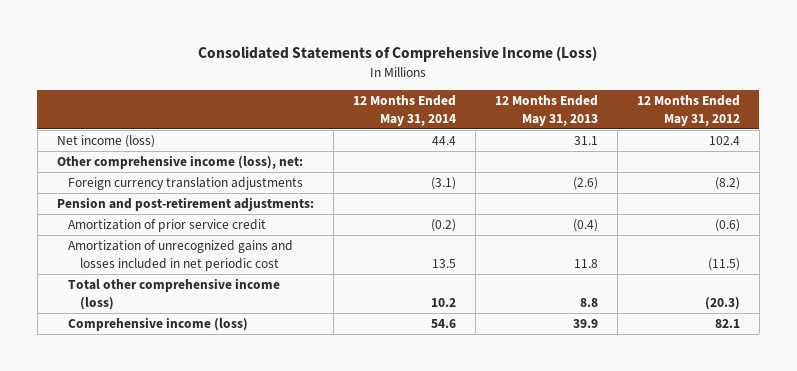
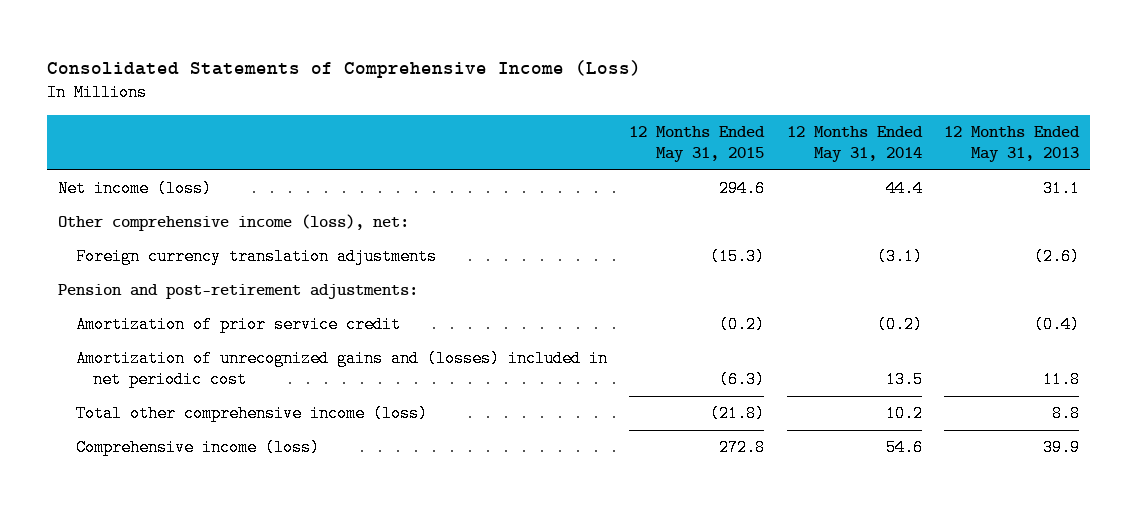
- | 12 Months Ended May 31, 2014 | 12 Months Ended May 31, 2013 | 12 Months Ended May 31, 2012
+ | 12 Months Ended May 31, 2015 | 12 Months Ended May 31, 2014 | 12 Months Ended May 31, 2013
- Amortization of unrecognized gains and losses included in net periodic cost | 13.5 | 11.8 | (11.5)
+ Amortization of unrecognized gains and (losses) included in net periodic cost | (6.3) | 13.5 | 11.8

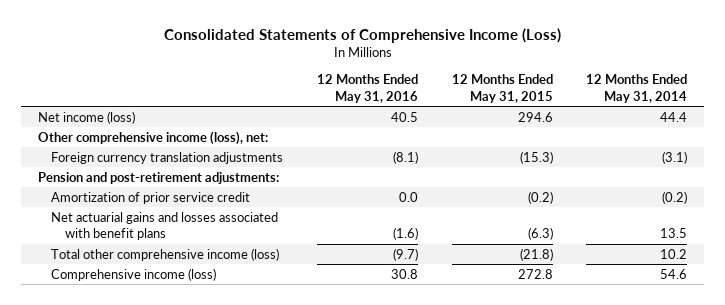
- | 12 Months Ended May 31, 2015 | 12 Months Ended May 31, 2014 | 12 Months Ended May 31, 2013
+ | 12 Months Ended May 31, 2016 | 12 Months Ended May 31, 2015 | 12 Months Ended May 31, 2014
- Amortization of unrecognized gains and (losses) included in net periodic cost | (6.3) | 13.5 | 11.8
+ Net actuarial gains and losses associated with benefit plans | (1.6) | (6.3) | 13.5

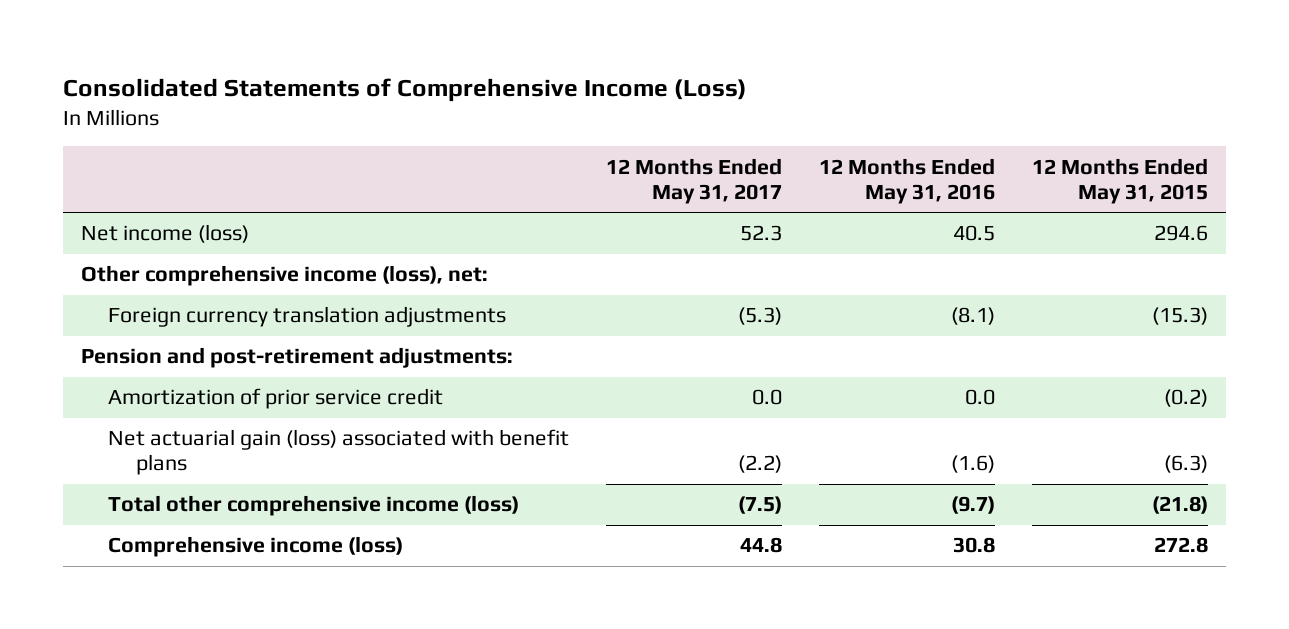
- | 12 Months Ended May 31, 2016 | 12 Months Ended May 31, 2015 | 12 Months Ended May 31, 2014
+ | 12 Months Ended May 31, 2017 | 12 Months Ended May 31, 2016 | 12 Months Ended May 31, 2015
- Net actuarial gains and losses associated with benefit plans | (1.6) | (6.3) | 13.5
+ Net actuarial gain (loss) associated with benefit plans | (2.2) | (1.6) | (6.3)

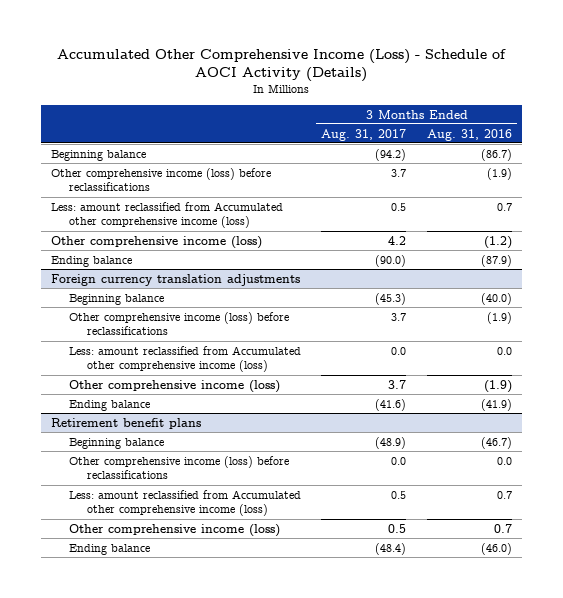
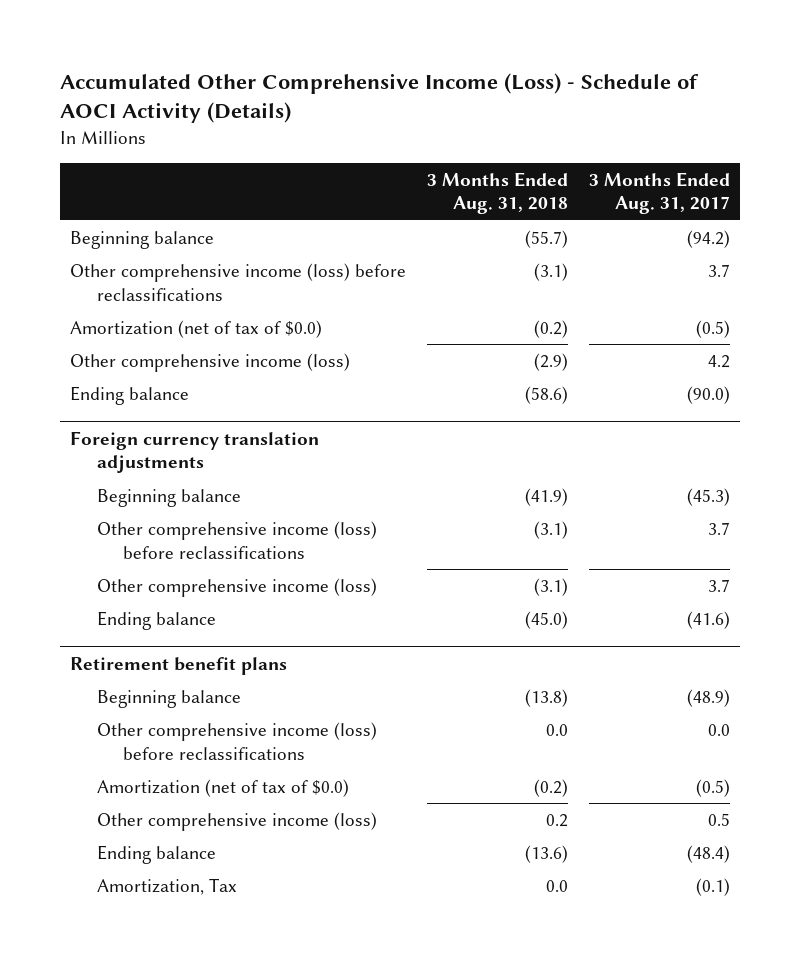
- | 3 Months Ended Aug. 31, 2017 | 3 Months Ended Aug. 31, 2016
+ | 3 Months Ended Aug. 31, 2018 | 3 Months Ended Aug. 31, 2017
- Less: amount reclassified from Accumulated other comprehensive income (loss) | 0.5 | 0.7
+ Amortization (net of tax of $0.0) | (0.2) | (0.5)
@ Foreign currency translation adjustments
- Less: amount reclassified from Accumulated other comprehensive income (loss) | 0.0 | 0.0
@ Retirement benefit plans
- Less: amount reclassified from Accumulated other comprehensive income (loss) | 0.5 | 0.7
+ Amortization (net of tax of $0.0) | (0.2) | (0.5)
+ Amortization, Tax | 0.0 | (0.1)

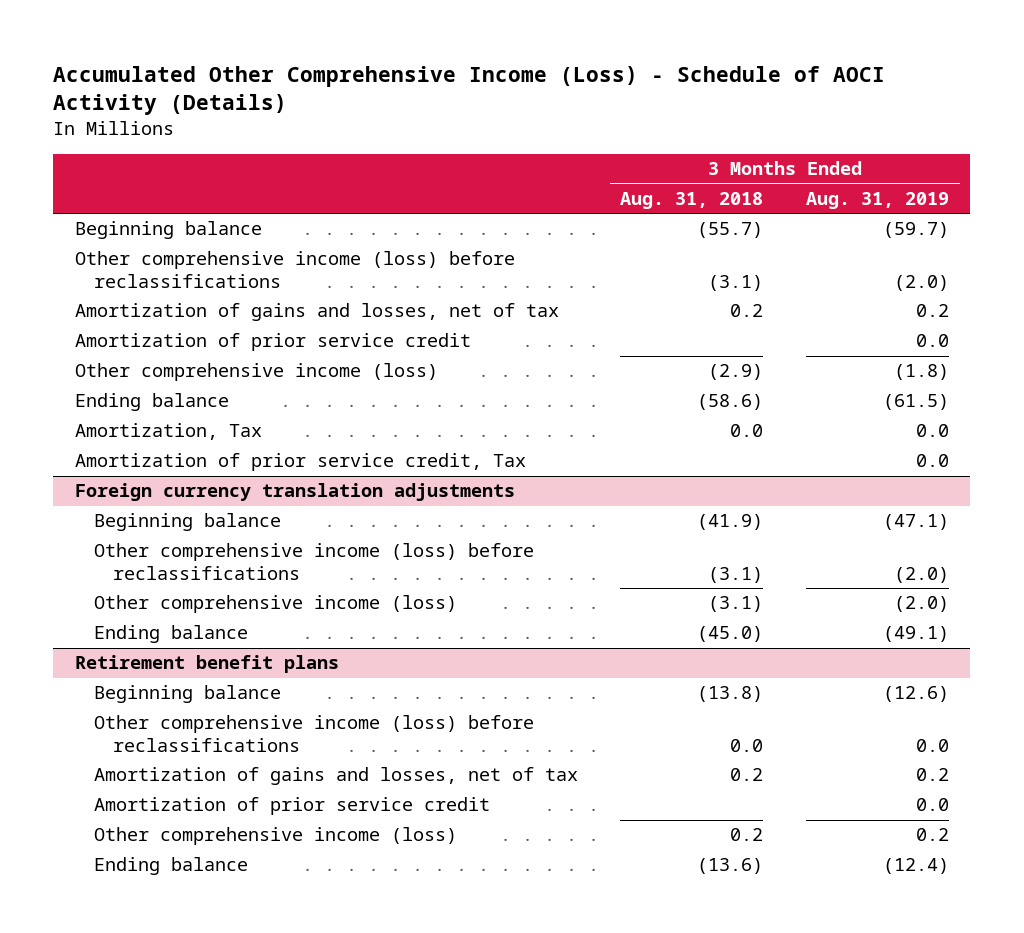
- | 3 Months Ended Aug. 31, 2018 | 3 Months Ended Aug. 31, 2017
+ | 3 Months Ended Aug. 31, 2018 | 3 Months Ended Aug. 31, 2019
- Amortization (net of tax of $0.0) | (0.2) | (0.5)
+ Amortization of gains and losses, net of tax | 0.2 | 0.2
+ Amortization of prior service credit | | 0.0
+ Amortization, Tax | 0.0 | 0.0
+ Amortization of prior service credit, Tax | | 0.0
@ Retirement benefit plans
- Amortization (net of tax of $0.0) | (0.2) | (0.5)
+ Amortization of gains and losses, net of tax | 0.2 | 0.2
+ Amortization of prior service credit | | 0.0
- Amortization, Tax | 0.0 | (0.1)

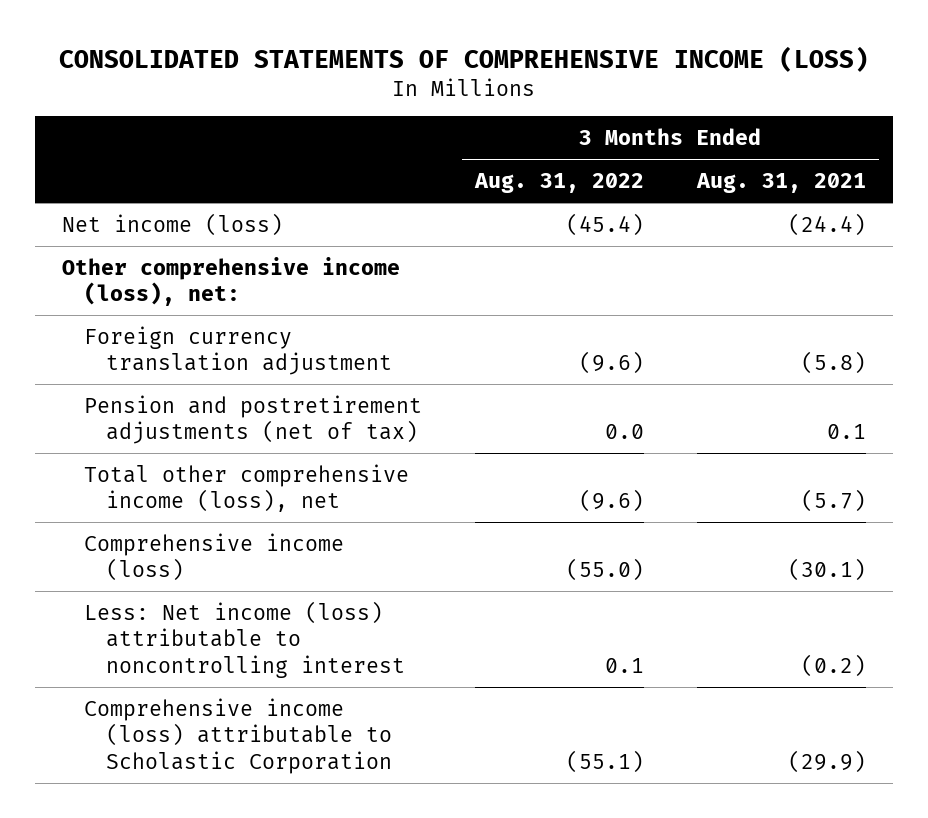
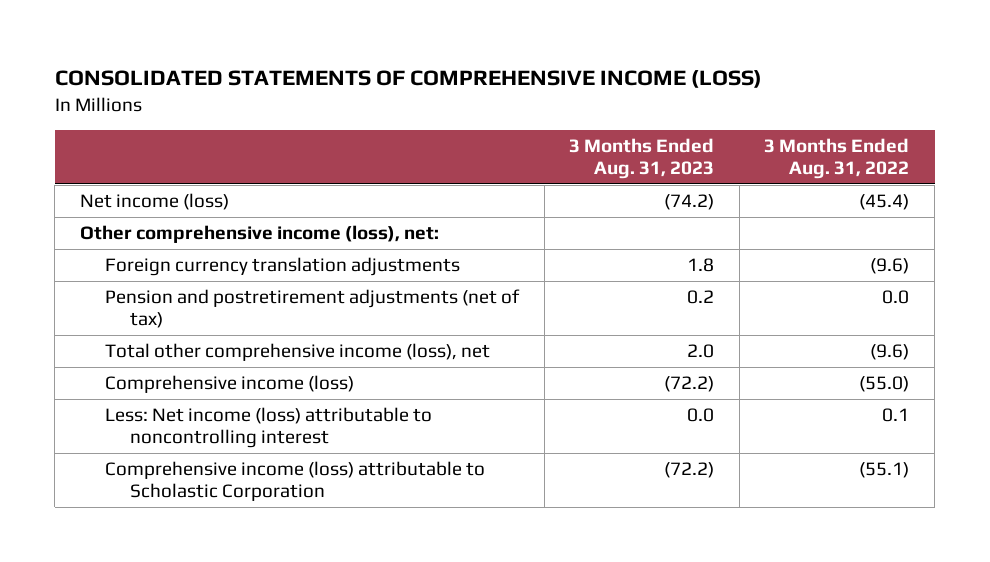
- | 3 Months Ended Aug. 31, 2022 | 3 Months Ended Aug. 31, 2021
+ | 3 Months Ended Aug. 31, 2023 | 3 Months Ended Aug. 31, 2022
- Foreign currency translation adjustment | (9.6) | (5.8)
+ Foreign currency translation adjustments | 1.8 | (9.6)

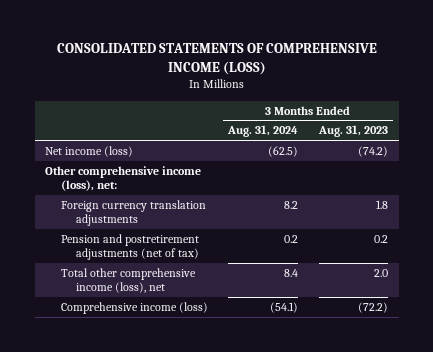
- | 3 Months Ended Aug. 31, 2023 | 3 Months Ended Aug. 31, 2022
+ | 3 Months Ended Aug. 31, 2024 | 3 Months Ended Aug. 31, 2023
- Less: Net income (loss) attributable to noncontrolling interest | 0.0 | 0.1
- Comprehensive income (loss) attributable to Scholastic Corporation | (72.2) | (55.1)

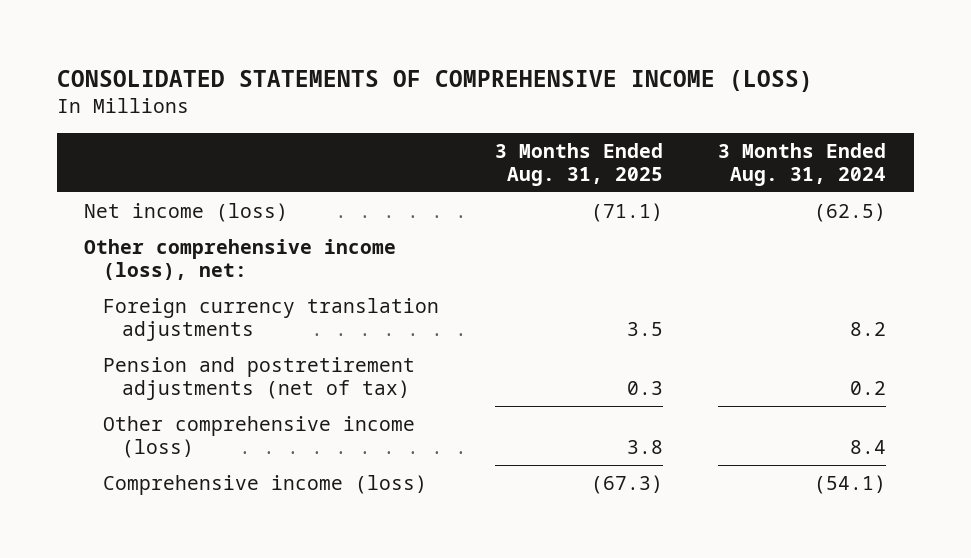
- | 3 Months Ended Aug. 31, 2024 | 3 Months Ended Aug. 31, 2023
+ | 3 Months Ended Aug. 31, 2025 | 3 Months Ended Aug. 31, 2024
- Total other comprehensive income (loss), net | 8.4 | 2.0
+ Other comprehensive income (loss) | 3.8 | 8.4

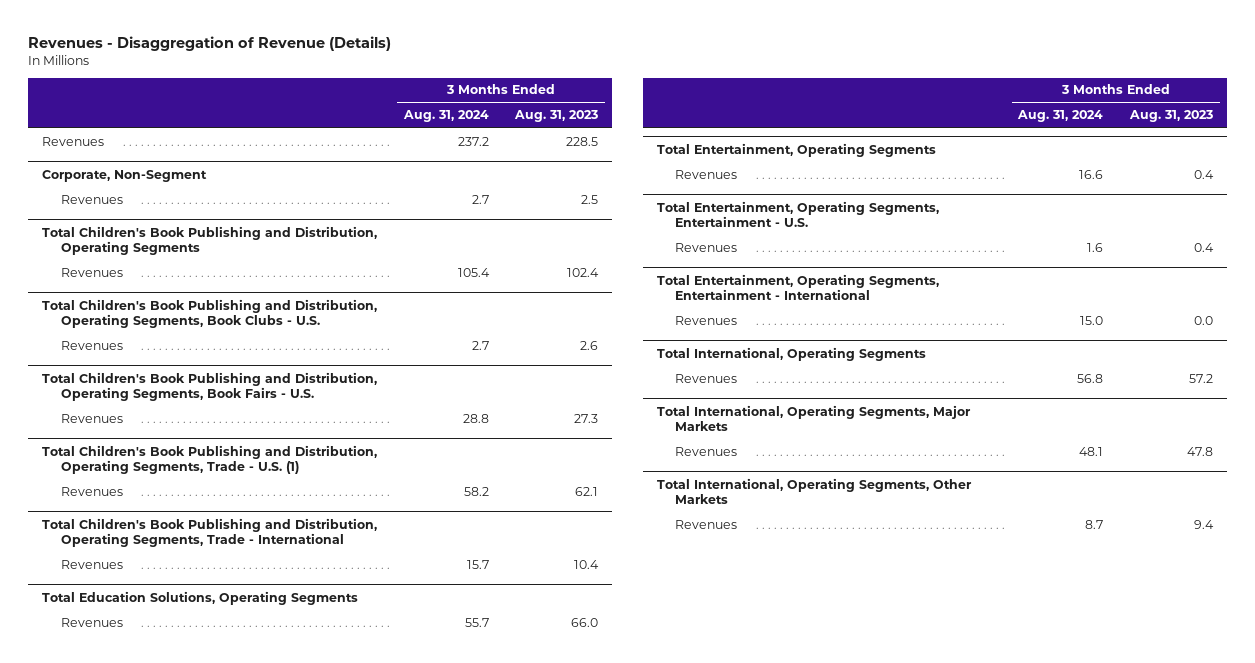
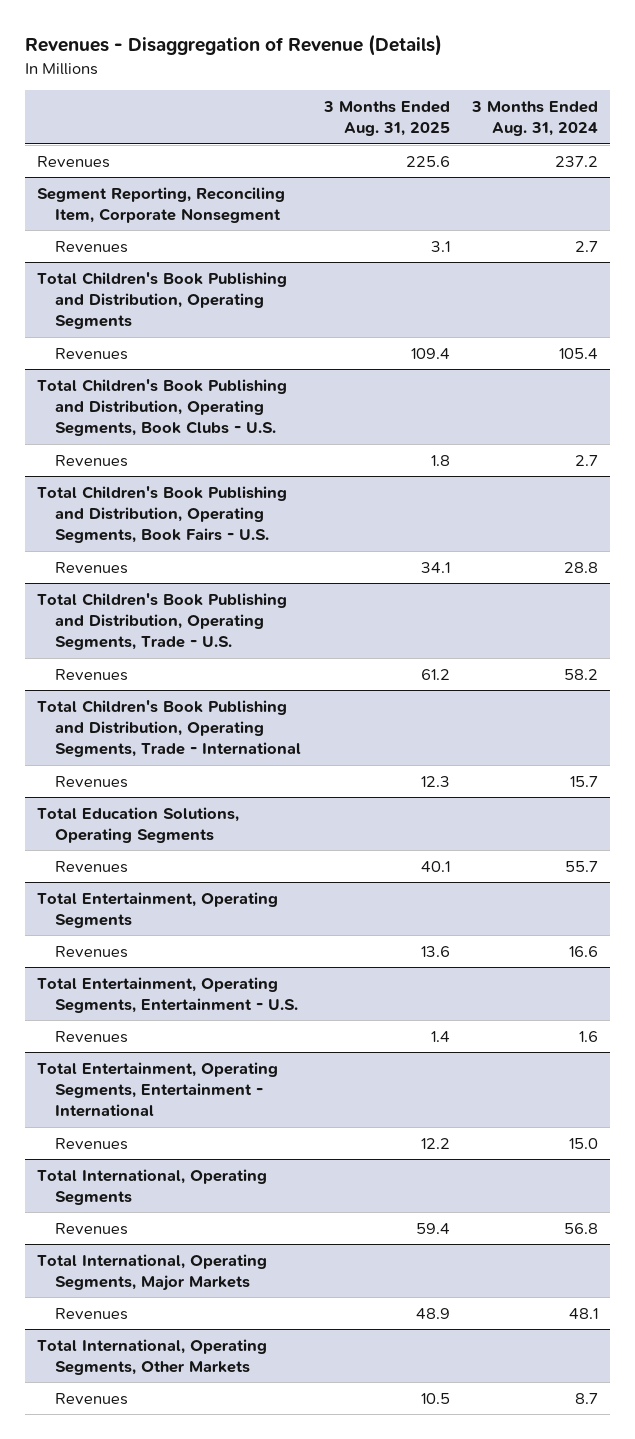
- | 3 Months Ended Aug. 31, 2024 | 3 Months Ended Aug. 31, 2023
+ | 3 Months Ended Aug. 31, 2025 | 3 Months Ended Aug. 31, 2024
- Corporate, Non-Segment
+ Segment Reporting, Reconciling Item, Corporate Nonsegment
- Total Children's Book Publishing and Distribution, Operating Segments, Trade - U.S. (1)
+ Total Children's Book Publishing and Distribution, Operating Segments, Trade - U.S.

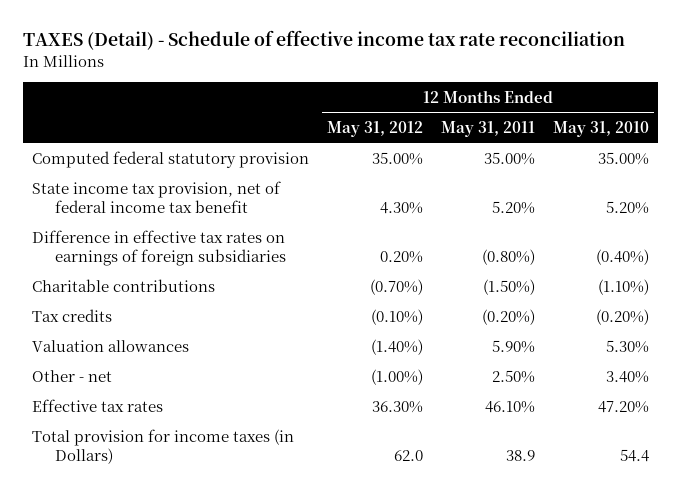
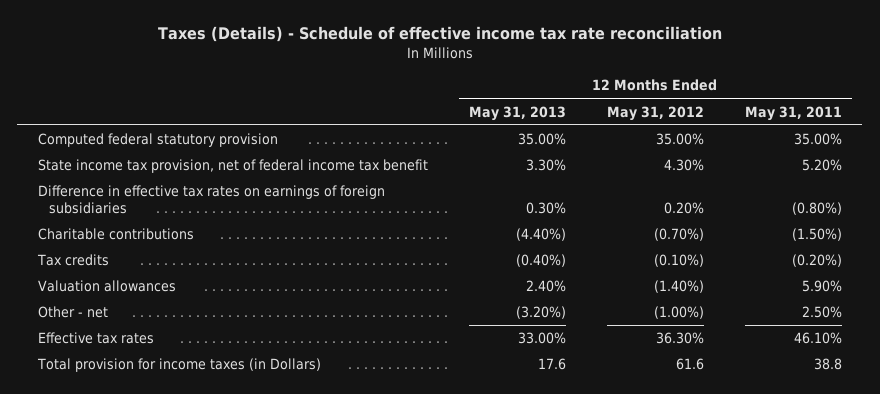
- TAXES (Detail) - Schedule of effective income tax rate reconciliation
+ Taxes (Details) - Schedule of effective income tax rate reconciliation
- | 12 Months Ended May 31, 2012 | 12 Months Ended May 31, 2011 | 12 Months Ended May 31, 2010
+ | 12 Months Ended May 31, 2013 | 12 Months Ended May 31, 2012 | 12 Months Ended May 31, 2011
- Total provision for income taxes (in Dollars) | 62.0 | 38.9 | 54.4
+ Total provision for income taxes (in Dollars) | 17.6 | 61.6 | 38.8

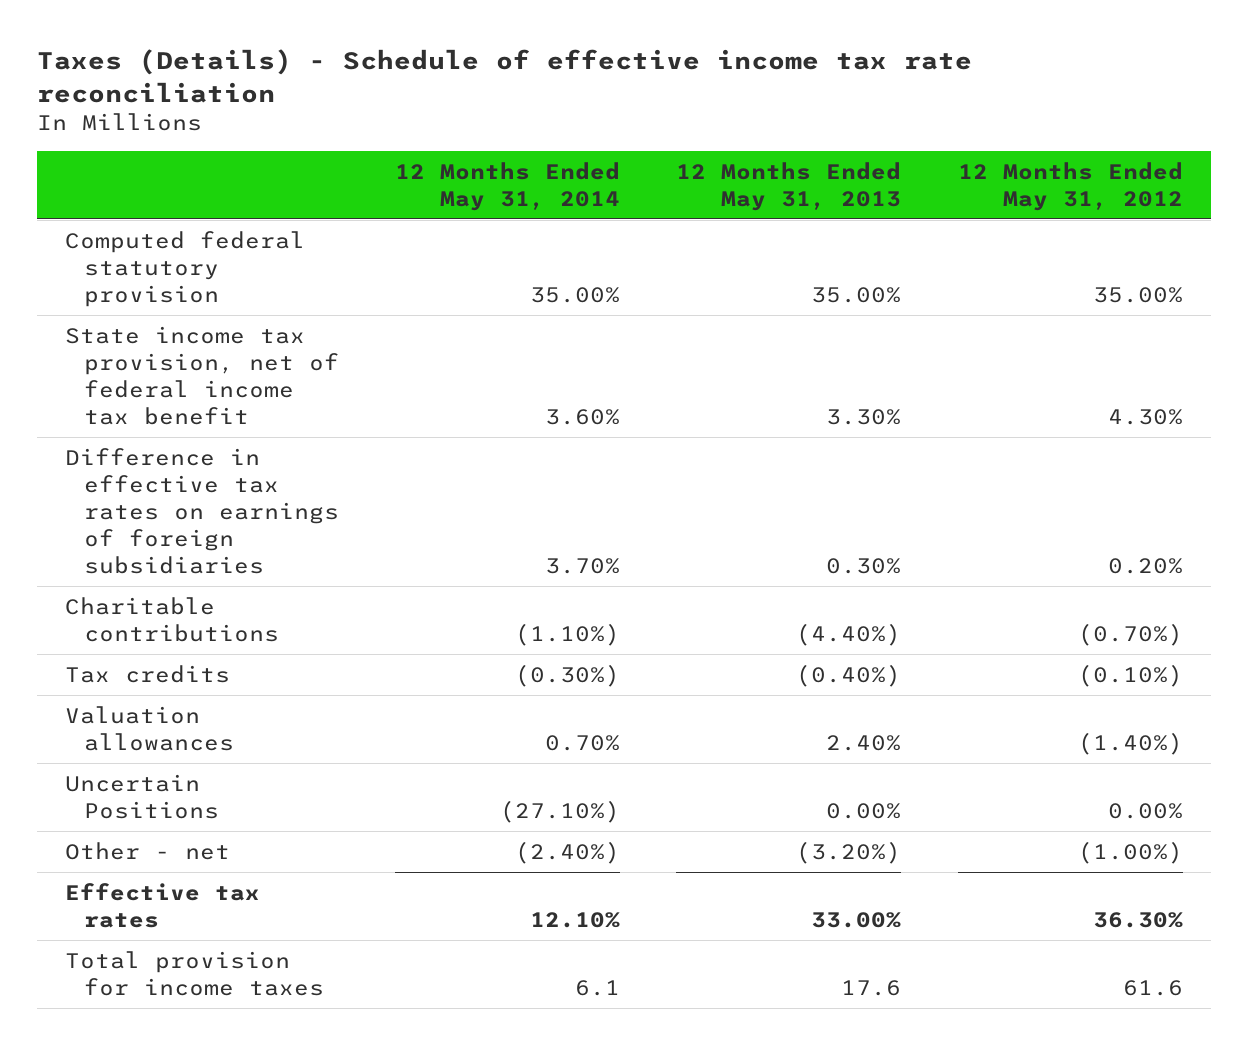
- | 12 Months Ended May 31, 2013 | 12 Months Ended May 31, 2012 | 12 Months Ended May 31, 2011
+ | 12 Months Ended May 31, 2014 | 12 Months Ended May 31, 2013 | 12 Months Ended May 31, 2012
+ Uncertain Positions | (27.10%) | 0.00% | 0.00%
- Total provision for income taxes (in Dollars) | 17.6 | 61.6 | 38.8
+ Total provision for income taxes | 6.1 | 17.6 | 61.6

